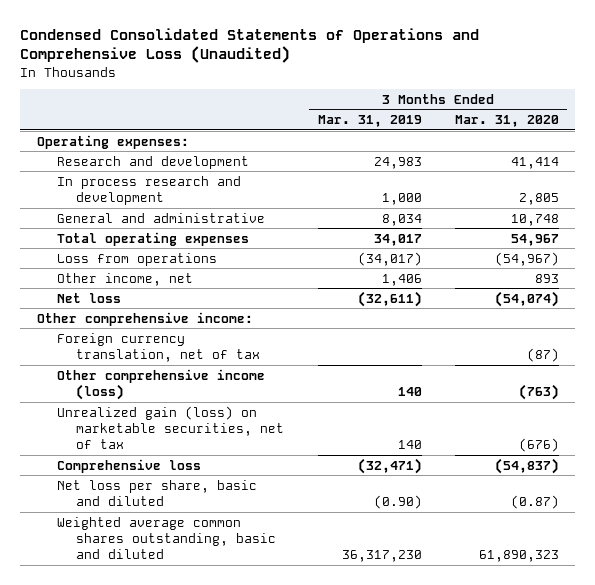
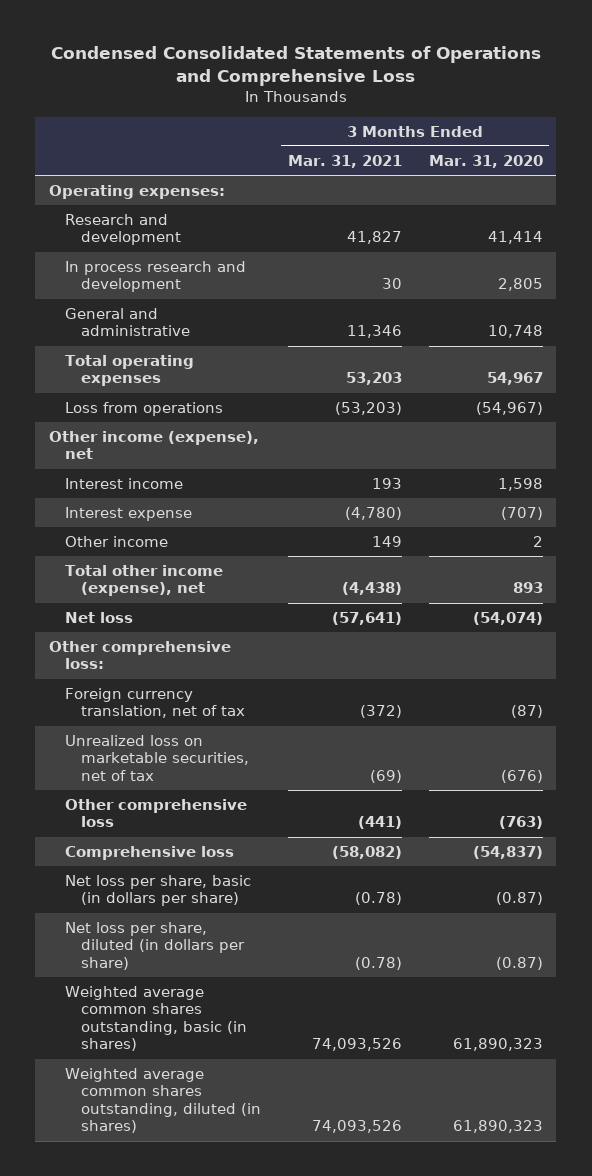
- Condensed Consolidated Statements of Operations and Comprehensive Loss (Unaudited)
+ Condensed Consolidated Statements of Operations and Comprehensive Loss
- | 3 Months Ended Mar. 31, 2019 | 3 Months Ended Mar. 31, 2020
+ | 3 Months Ended Mar. 31, 2021 | 3 Months Ended Mar. 31, 2020
- Other income, net | 1,406 | 893
+ Other income (expense), net
+ Interest income | 193 | 1,598
+ Interest expense | (4,780) | (707)
+ Other income | 149 | 2
+ Total other income (expense), net | (4,438) | 893
- Other comprehensive income:
+ Other comprehensive loss:
- Other comprehensive income (loss) | 140 | (763)
- Unrealized gain (loss) on marketable securities, net of tax | 140 | (676)
+ Unrealized loss on marketable securities, net of tax | (69) | (676)
+ Other comprehensive loss | (441) | (763)
- Net loss per share, basic and diluted | (0.90) | (0.87)
- Weighted average common shares outstanding, basic and diluted | 36,317,230 | 61,890,323
+ Net loss per share, basic (in dollars per share) | (0.78) | (0.87)
+ Net loss per share, diluted (in dollars per share) | (0.78) | (0.87)
+ Weighted average common shares outstanding, basic (in shares) | 74,093,526 | 61,890,323
+ Weighted average common shares outstanding, diluted (in shares) | 74,093,526 | 61,890,323

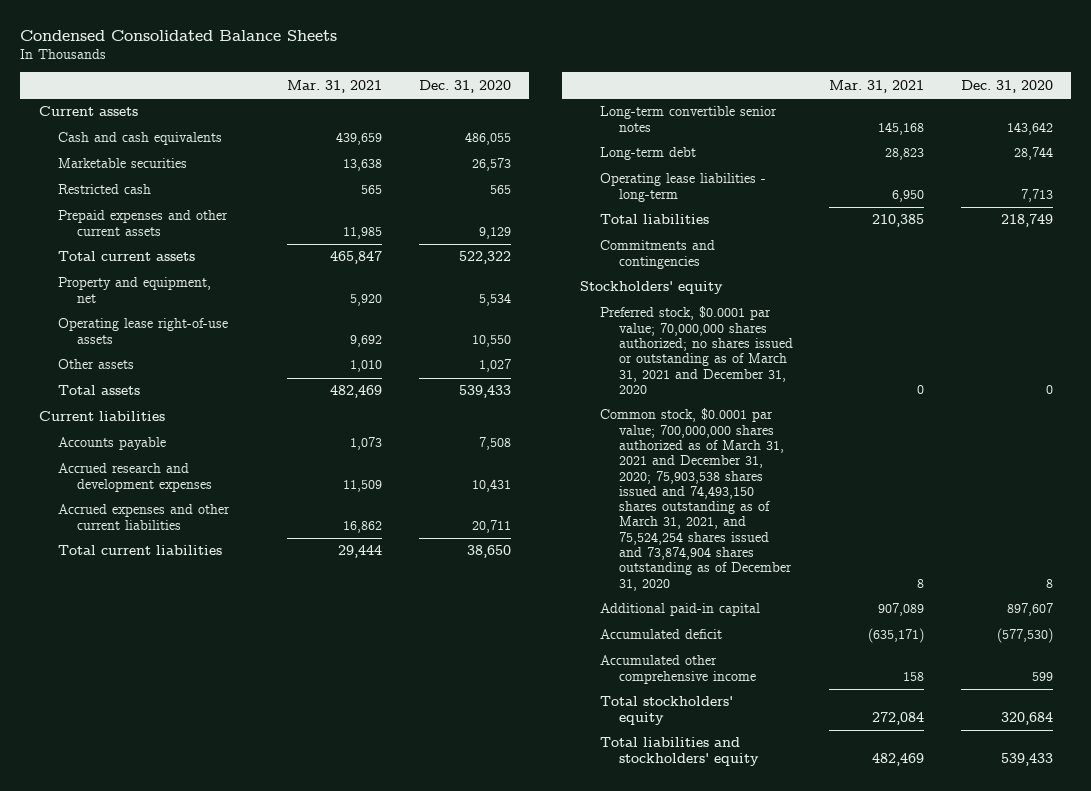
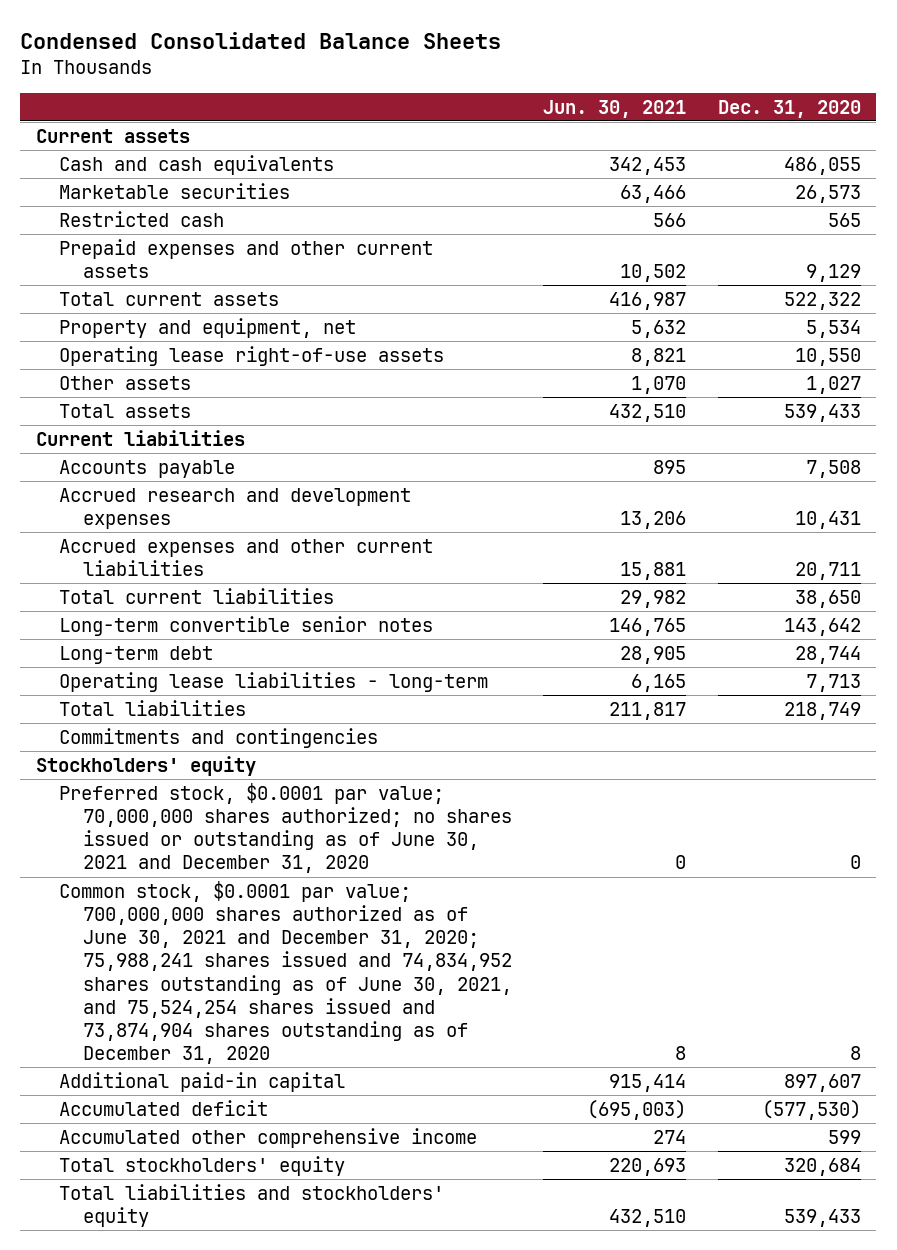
- | Mar. 31, 2021 | Dec. 31, 2020
+ | Jun. 30, 2021 | Dec. 31, 2020
- Preferred stock, $0.0001 par value; 70,000,000 shares authorized; no shares issued or outstanding as of March 31, 2021 and December 31, 2020 | 0 | 0
- Common stock, $0.0001 par value; 700,000,000 shares authorized as of March 31, 2021 and December 31, 2020; 75,903,538 shares issued and 74,493,150 shares outstanding as of March 31, 2021, and 75,524,254 shares issued and 73,874,904 shares outstanding as of December 31, 2020 | 8 | 8
+ Preferred stock, $0.0001 par value; 70,000,000 shares authorized; no shares issued or outstanding as of June 30, 2021 and December 31, 2020 | 0 | 0
+ Common stock, $0.0001 par value; 700,000,000 shares authorized as of June 30, 2021 and December 31, 2020; 75,988,241 shares issued and 74,834,952 shares outstanding as of June 30, 2021, and 75,524,254 shares issued and 73,874,904 shares outstanding as of December 31, 2020 | 8 | 8

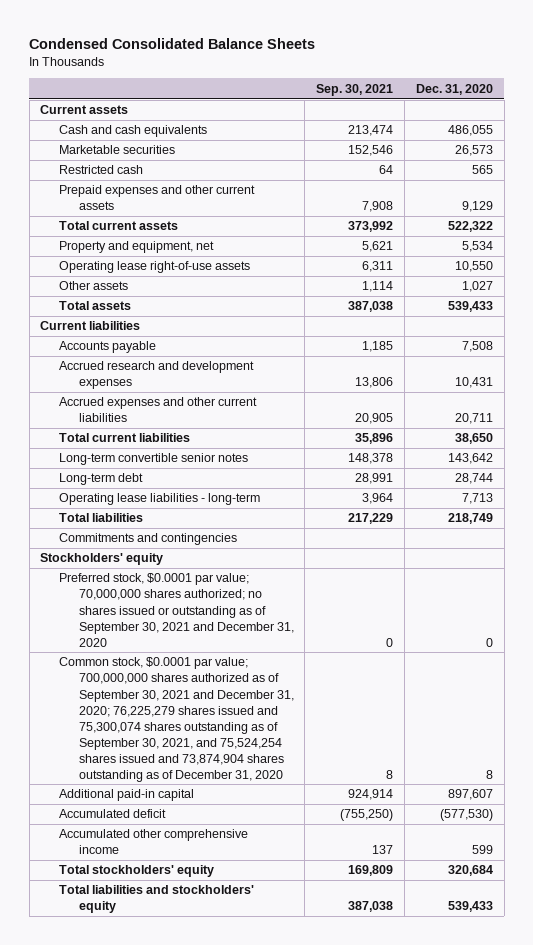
- | Jun. 30, 2021 | Dec. 31, 2020
+ | Sep. 30, 2021 | Dec. 31, 2020
- Preferred stock, $0.0001 par value; 70,000,000 shares authorized; no shares issued or outstanding as of June 30, 2021 and December 31, 2020 | 0 | 0
- Common stock, $0.0001 par value; 700,000,000 shares authorized as of June 30, 2021 and December 31, 2020; 75,988,241 shares issued and 74,834,952 shares outstanding as of June 30, 2021, and 75,524,254 shares issued and 73,874,904 shares outstanding as of December 31, 2020 | 8 | 8
+ Preferred stock, $0.0001 par value; 70,000,000 shares authorized; no shares issued or outstanding as of September 30, 2021 and December 31, 2020 | 0 | 0
+ Common stock, $0.0001 par value; 700,000,000 shares authorized as of September 30, 2021 and December 31, 2020; 76,225,279 shares issued and 75,300,074 shares outstanding as of September 30, 2021, and 75,524,254 shares issued and 73,874,904 shares outstanding as of December 31, 2020 | 8 | 8

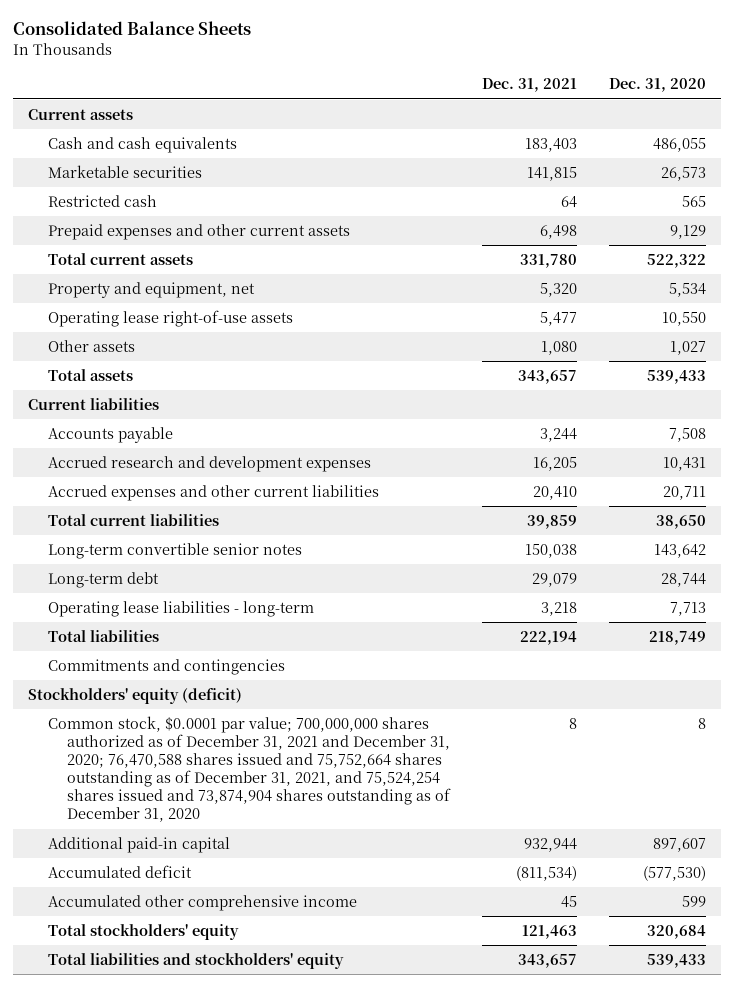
- Condensed Consolidated Balance Sheets
+ Consolidated Balance Sheets
- | Sep. 30, 2021 | Dec. 31, 2020
+ | Dec. 31, 2021 | Dec. 31, 2020
- Stockholders' equity
- Preferred stock, $0.0001 par value; 70,000,000 shares authorized; no shares issued or outstanding as of September 30, 2021 and December 31, 2020 | 0 | 0
- Common stock, $0.0001 par value; 700,000,000 shares authorized as of September 30, 2021 and December 31, 2020; 76,225,279 shares issued and 75,300,074 shares outstanding as of September 30, 2021, and 75,524,254 shares issued and 73,874,904 shares outstanding as of December 31, 2020 | 8 | 8
+ Stockholders' equity (deficit)
+ Common stock, $0.0001 par value; 700,000,000 shares authorized as of December 31, 2021 and December 31, 2020; 76,470,588 shares issued and 75,752,664 shares outstanding as of December 31, 2021, and 75,524,254 shares issued and 73,874,904 shares outstanding as of December 31, 2020 | 8 | 8

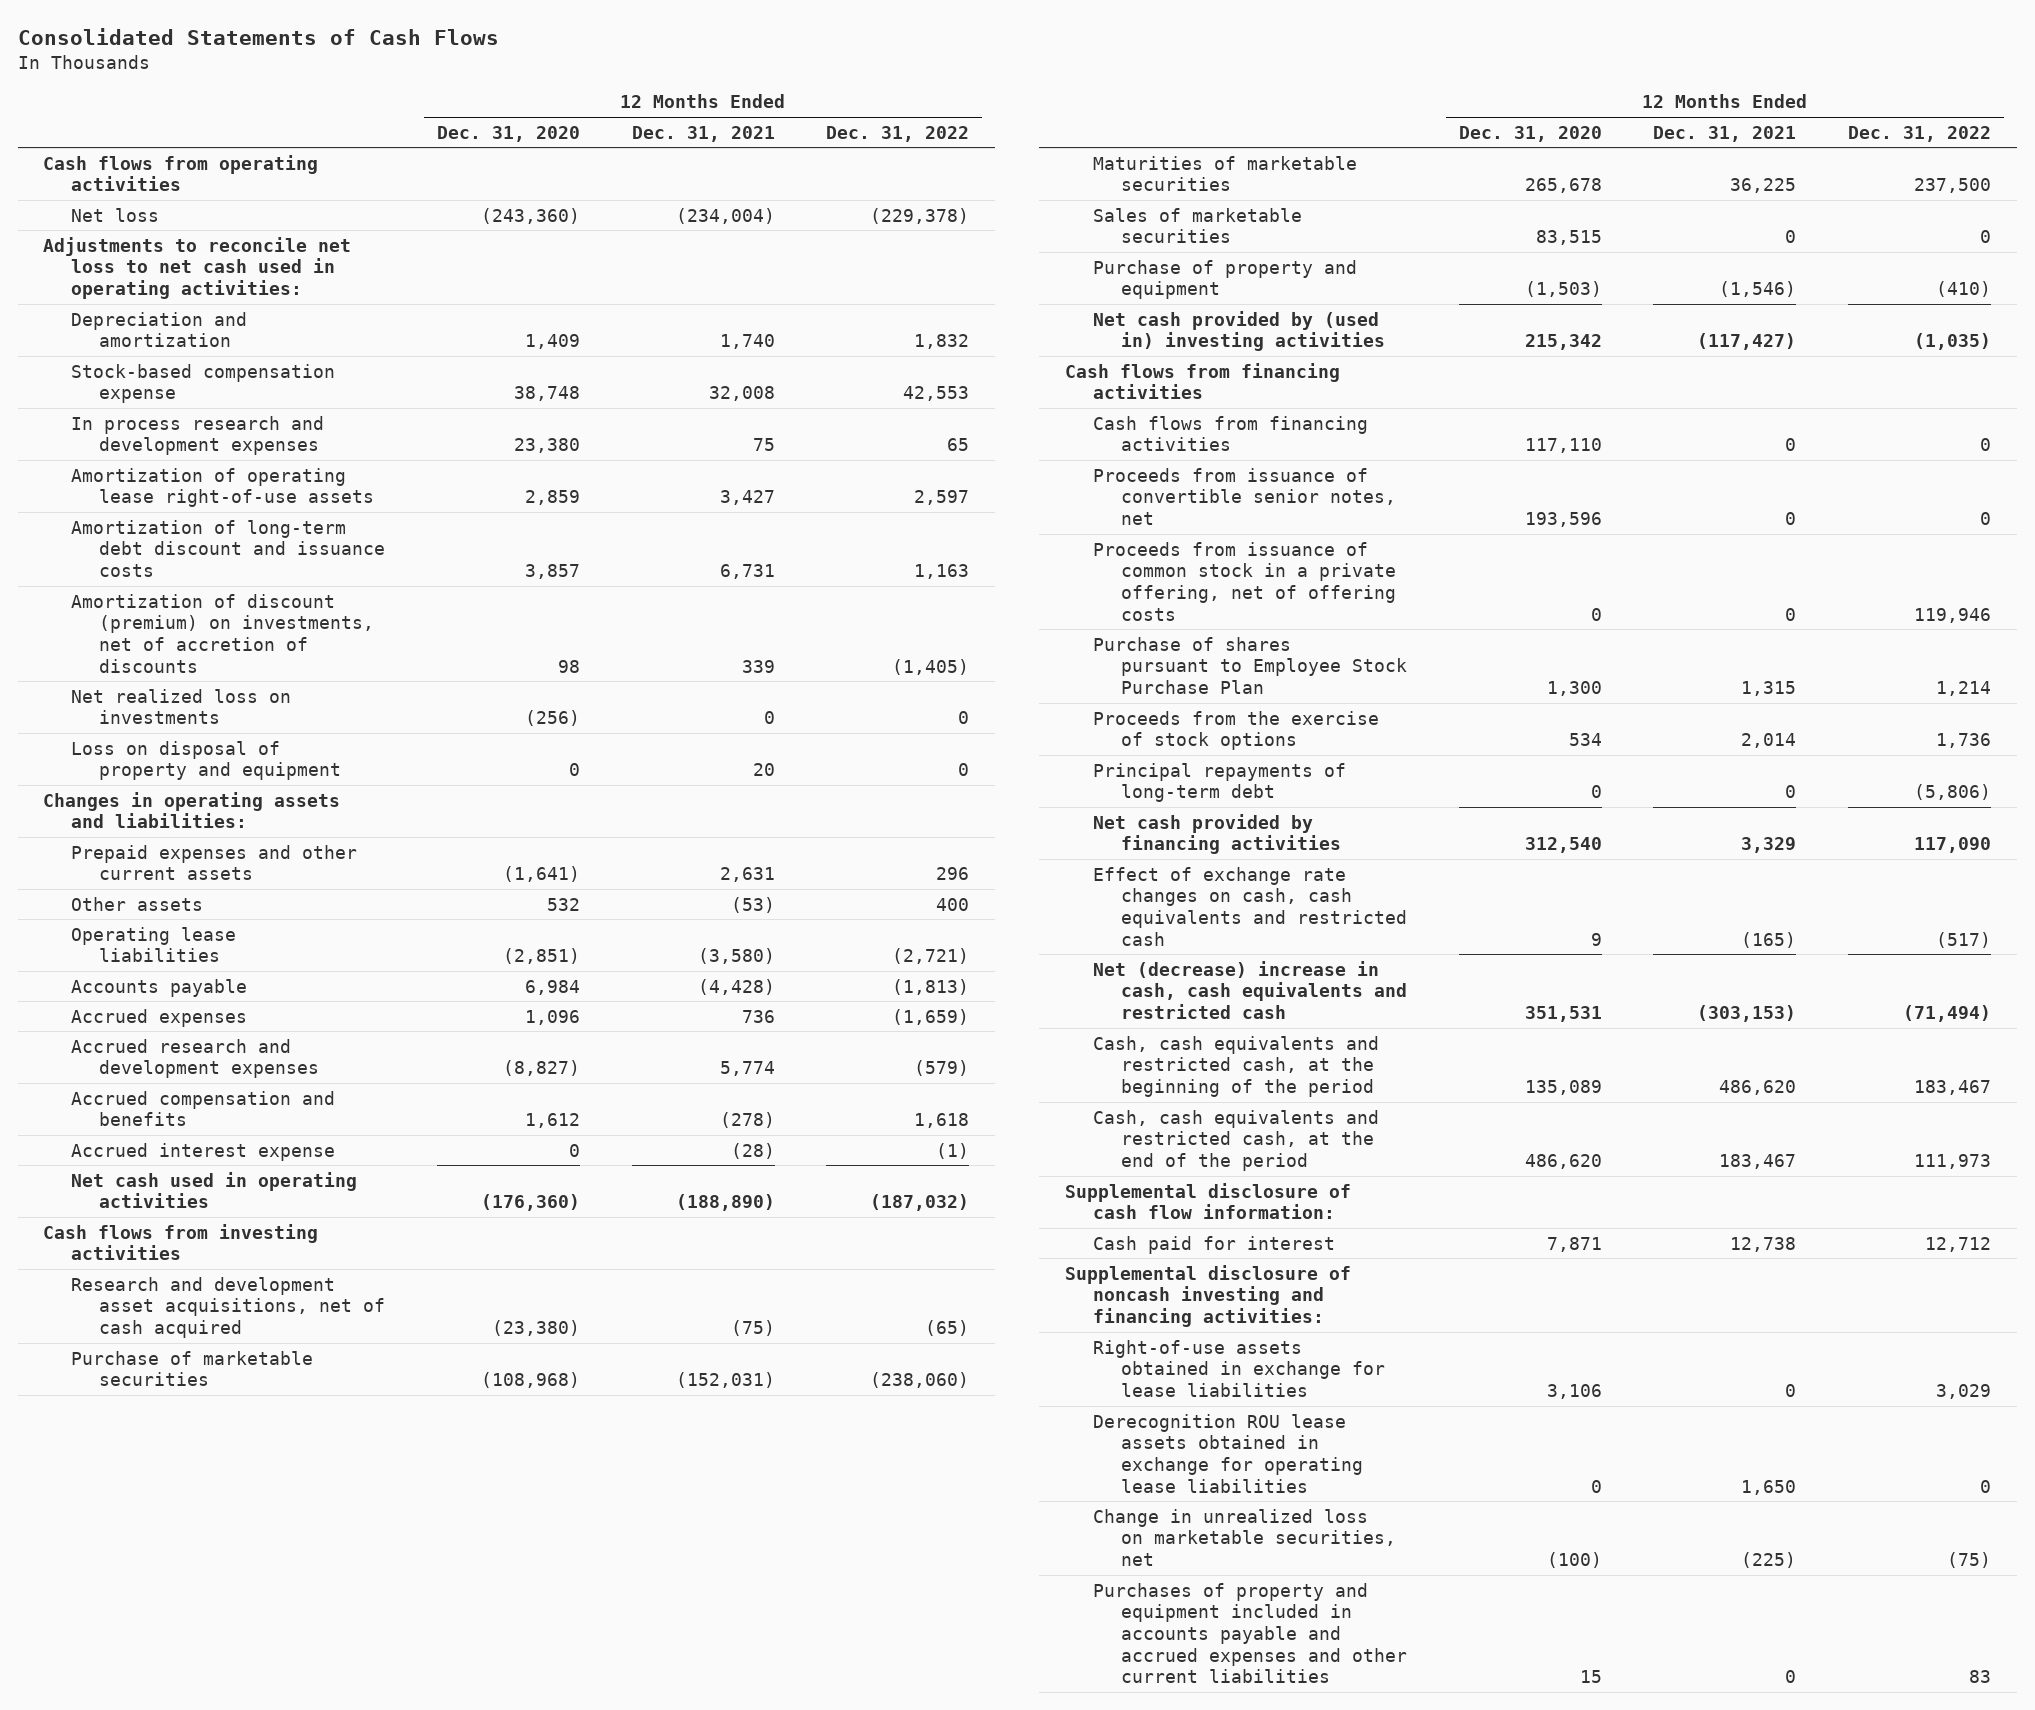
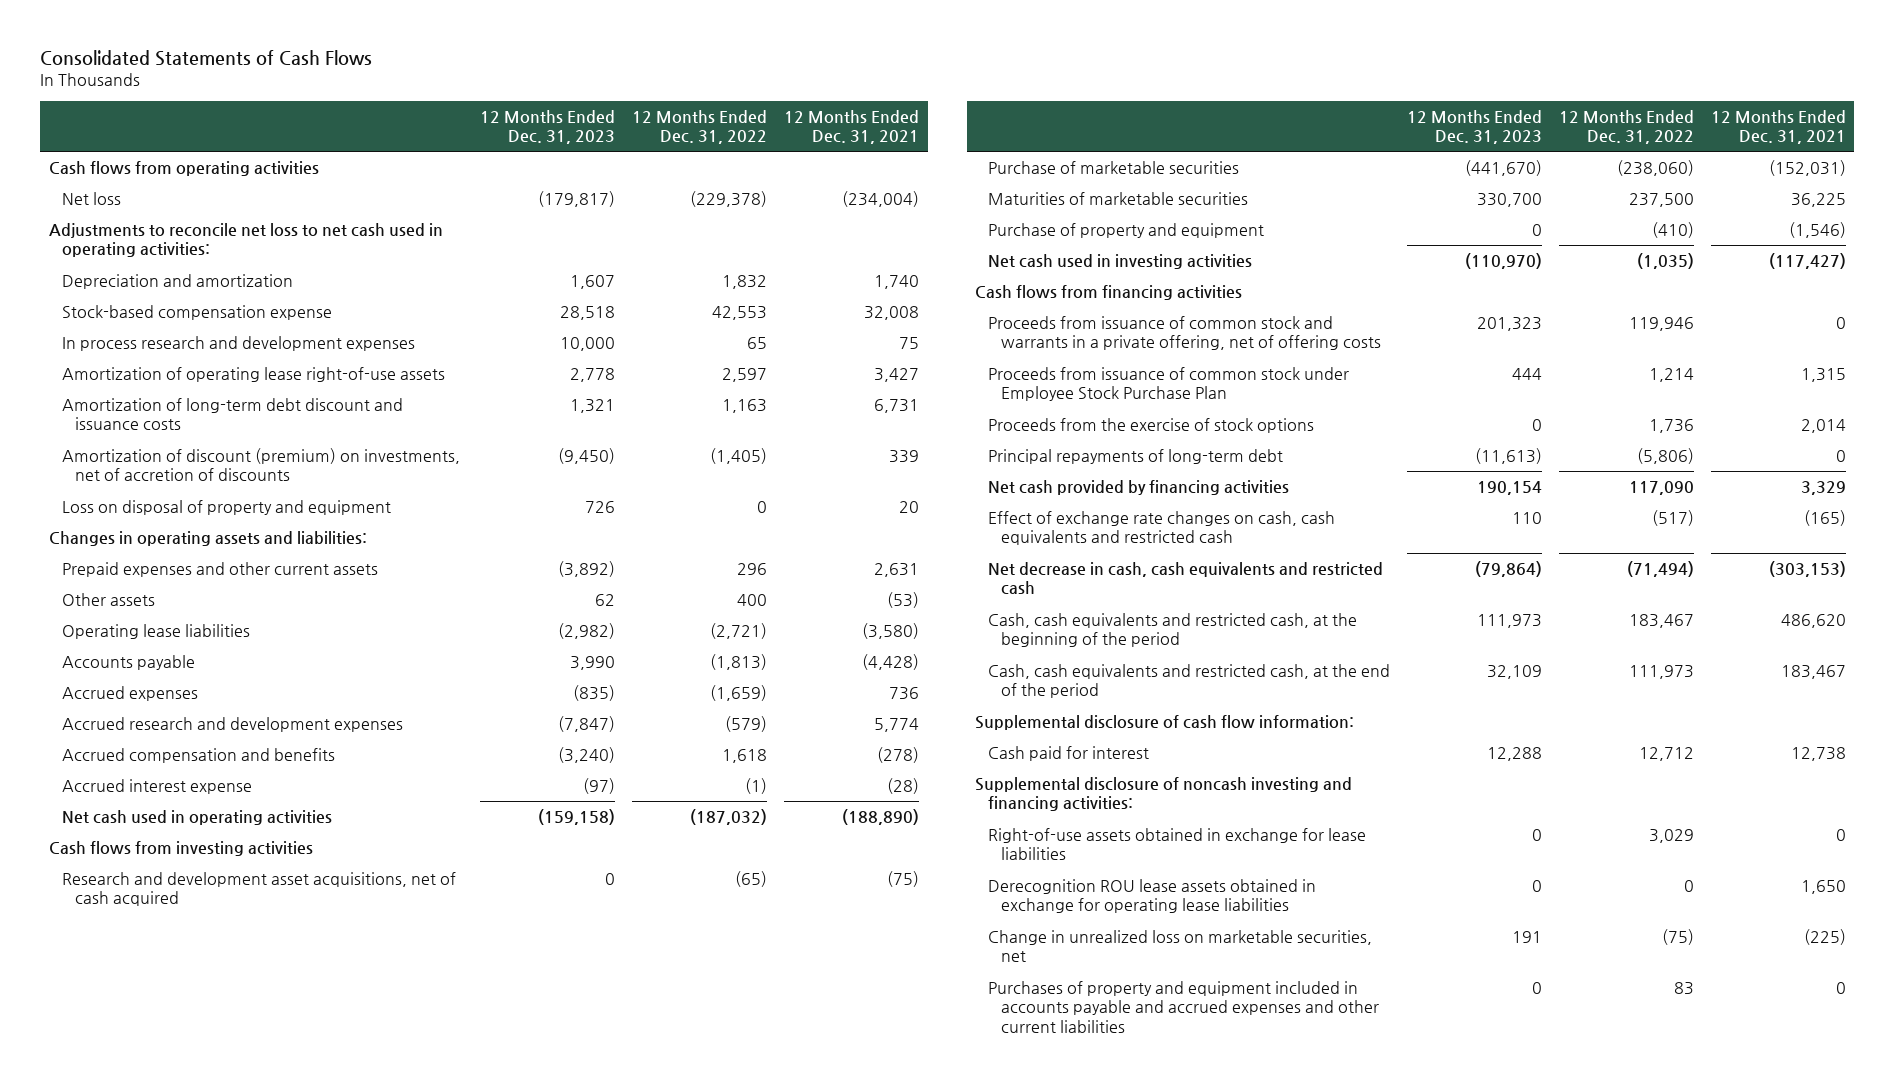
- | 12 Months Ended Dec. 31, 2020 | 12 Months Ended Dec. 31, 2021 | 12 Months Ended Dec. 31, 2022
+ | 12 Months Ended Dec. 31, 2023 | 12 Months Ended Dec. 31, 2022 | 12 Months Ended Dec. 31, 2021
- Net realized loss on investments | (256) | 0 | 0
- Sales of marketable securities | 83,515 | 0 | 0
- Net cash provided by (used in) investing activities | 215,342 | (117,427) | (1,035)
+ Net cash used in investing activities | (110,970) | (1,035) | (117,427)
- Cash flows from financing activities | 117,110 | 0 | 0
- Proceeds from issuance of convertible senior notes, net | 193,596 | 0 | 0
- Proceeds from issuance of common stock in a private offering, net of offering costs | 0 | 0 | 119,946
- Purchase of shares pursuant to Employee Stock Purchase Plan | 1,300 | 1,315 | 1,214
+ Proceeds from issuance of common stock and warrants in a private offering, net of offering costs | 201,323 | 119,946 | 0
+ Proceeds from issuance of common stock under Employee Stock Purchase Plan | 444 | 1,214 | 1,315
- Net (decrease) increase in cash, cash equivalents and restricted cash | 351,531 | (303,153) | (71,494)
+ Net decrease in cash, cash equivalents and restricted cash | (79,864) | (71,494) | (303,153)

